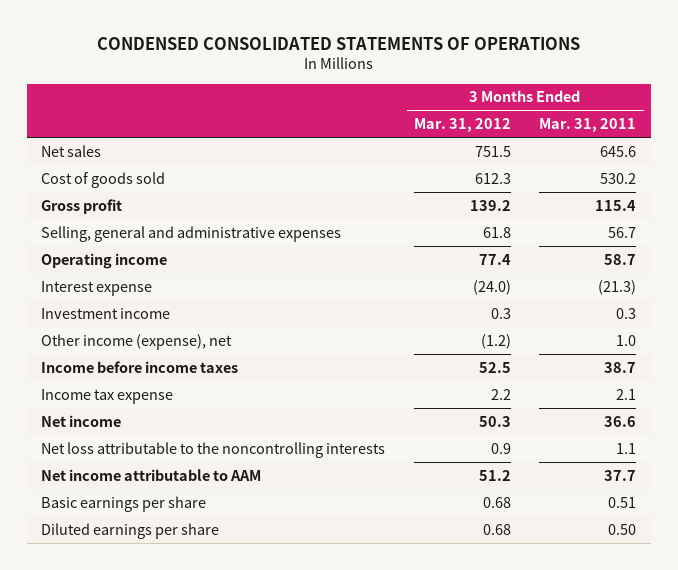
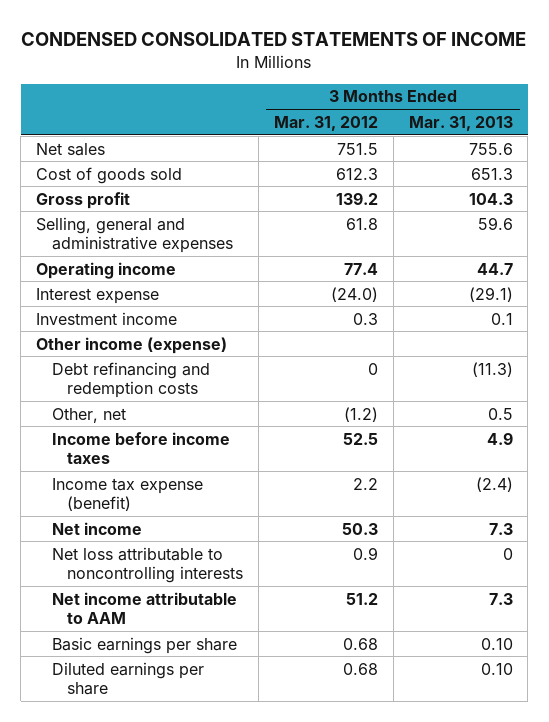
- CONDENSED CONSOLIDATED STATEMENTS OF OPERATIONS
+ CONDENSED CONSOLIDATED STATEMENTS OF INCOME
- | 3 Months Ended Mar. 31, 2012 | 3 Months Ended Mar. 31, 2011
+ | 3 Months Ended Mar. 31, 2012 | 3 Months Ended Mar. 31, 2013
- Other income (expense), net | (1.2) | 1.0
+ Other income (expense)
+ Debt refinancing and redemption costs | 0 | (11.3)
+ Other, net | (1.2) | 0.5
- Income tax expense | 2.2 | 2.1
+ Income tax expense (benefit) | 2.2 | (2.4)
- Net loss attributable to the noncontrolling interests | 0.9 | 1.1
+ Net loss attributable to noncontrolling interests | 0.9 | 0

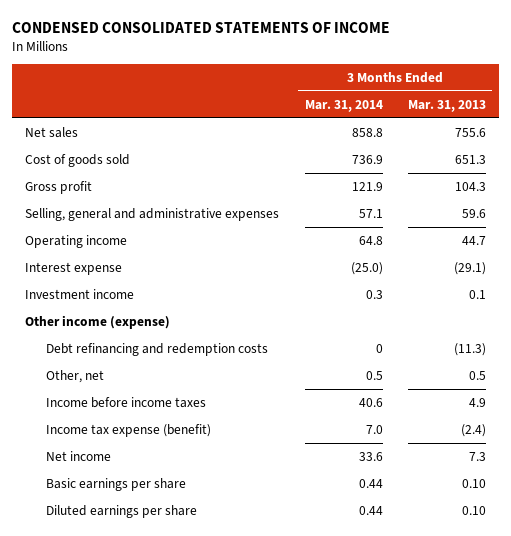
- | 3 Months Ended Mar. 31, 2012 | 3 Months Ended Mar. 31, 2013
+ | 3 Months Ended Mar. 31, 2014 | 3 Months Ended Mar. 31, 2013
- Net loss attributable to noncontrolling interests | 0.9 | 0
- Net income attributable to AAM | 51.2 | 7.3

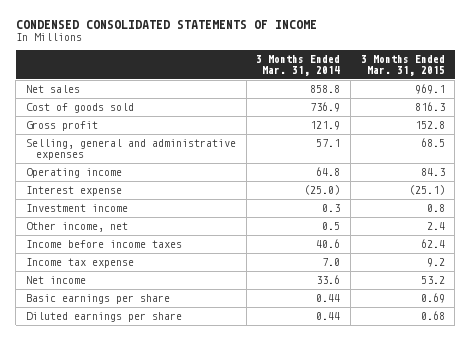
- | 3 Months Ended Mar. 31, 2014 | 3 Months Ended Mar. 31, 2013
+ | 3 Months Ended Mar. 31, 2014 | 3 Months Ended Mar. 31, 2015
- Other income (expense)
- Debt refinancing and redemption costs | 0 | (11.3)
- Other, net | 0.5 | 0.5
+ Other income, net | 0.5 | 2.4
- Income tax expense (benefit) | 7.0 | (2.4)
+ Income tax expense | 7.0 | 9.2

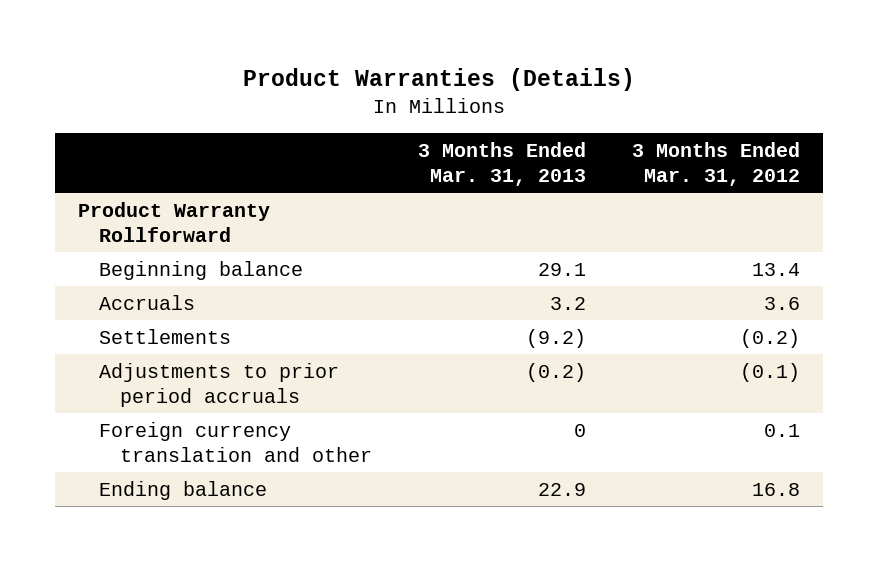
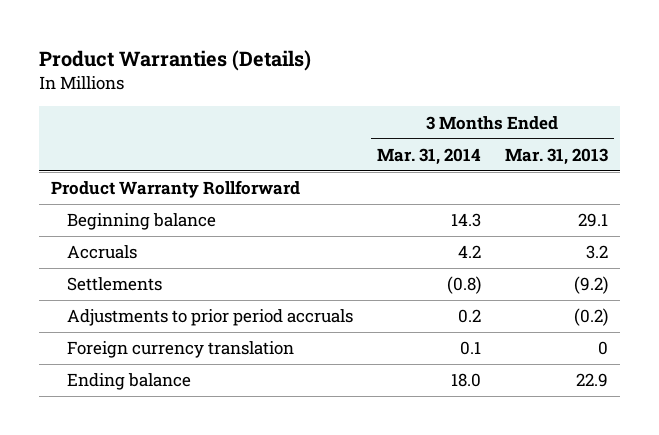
- | 3 Months Ended Mar. 31, 2013 | 3 Months Ended Mar. 31, 2012
+ | 3 Months Ended Mar. 31, 2014 | 3 Months Ended Mar. 31, 2013
- Foreign currency translation and other | 0 | 0.1
+ Foreign currency translation | 0.1 | 0

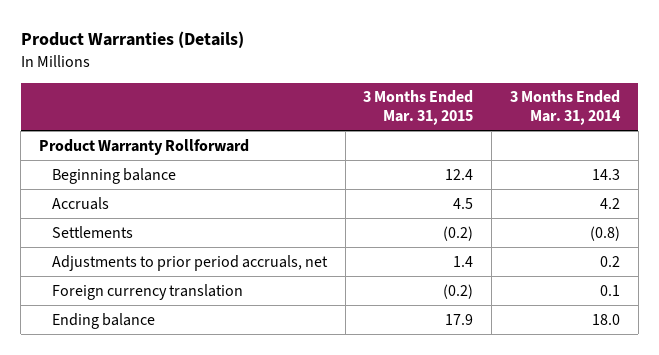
- | 3 Months Ended Mar. 31, 2014 | 3 Months Ended Mar. 31, 2013
+ | 3 Months Ended Mar. 31, 2015 | 3 Months Ended Mar. 31, 2014
- Adjustments to prior period accruals | 0.2 | (0.2)
+ Adjustments to prior period accruals, net | 1.4 | 0.2

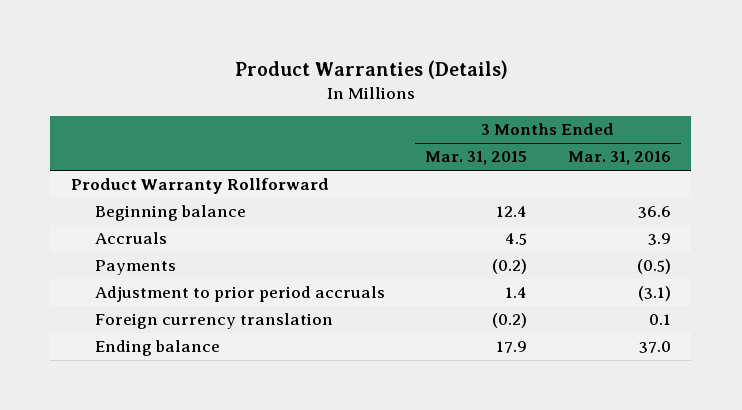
- | 3 Months Ended Mar. 31, 2015 | 3 Months Ended Mar. 31, 2014
+ | 3 Months Ended Mar. 31, 2015 | 3 Months Ended Mar. 31, 2016
- Settlements | (0.2) | (0.8)
- Adjustments to prior period accruals, net | 1.4 | 0.2
+ Payments | (0.2) | (0.5)
+ Adjustment to prior period accruals | 1.4 | (3.1)

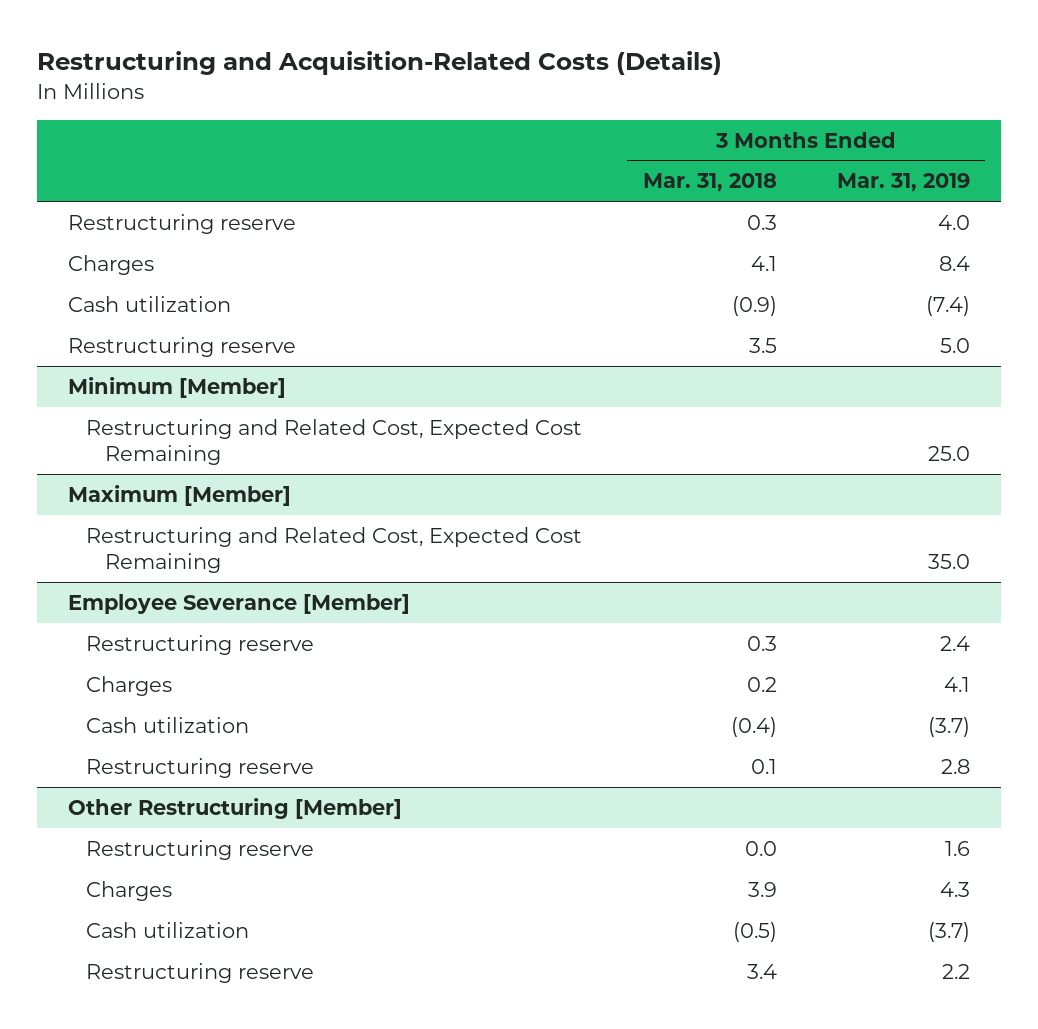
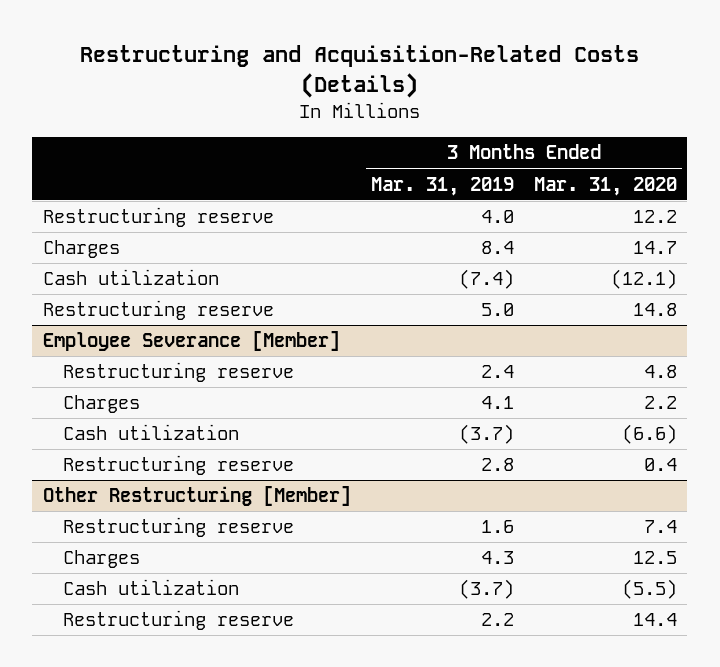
- | 3 Months Ended Mar. 31, 2018 | 3 Months Ended Mar. 31, 2019
+ | 3 Months Ended Mar. 31, 2019 | 3 Months Ended Mar. 31, 2020
- Minimum [Member]
- Restructuring and Related Cost, Expected Cost Remaining | | 25.0
- Maximum [Member]
- Restructuring and Related Cost, Expected Cost Remaining | | 35.0

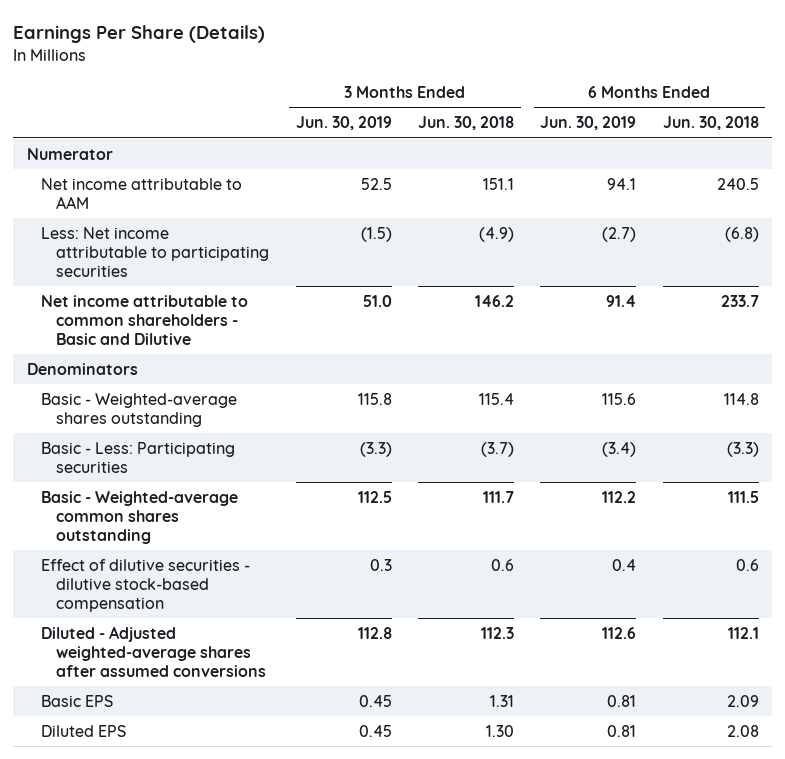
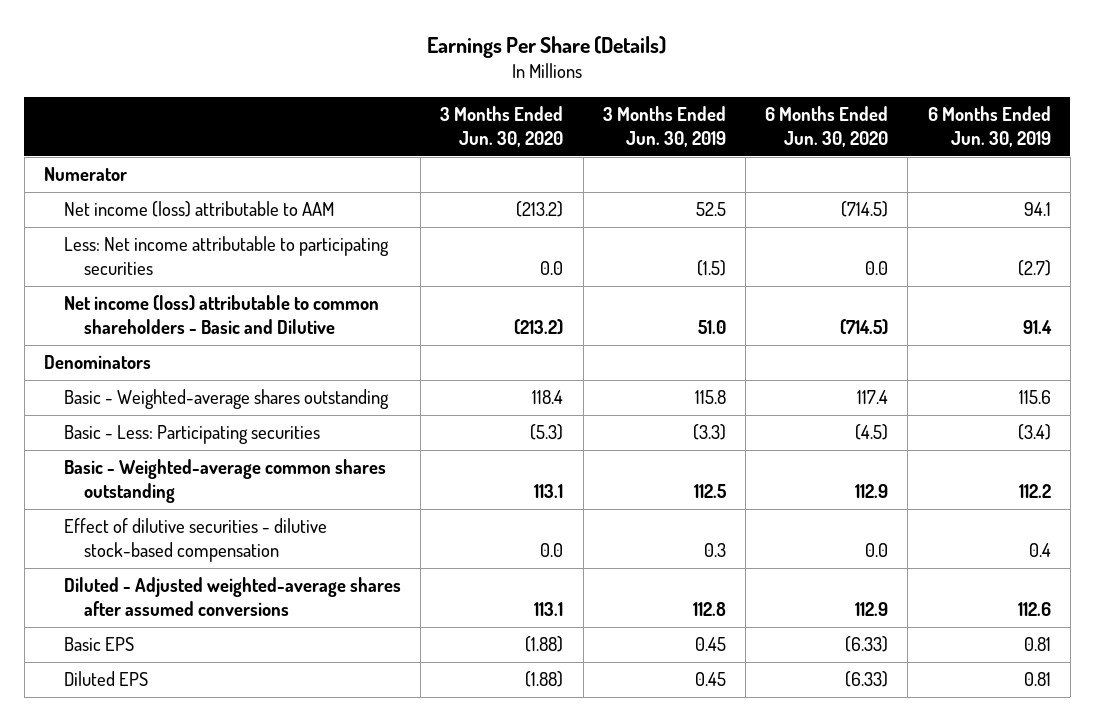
- | 3 Months Ended Jun. 30, 2019 | 3 Months Ended Jun. 30, 2018 | 6 Months Ended Jun. 30, 2019 | 6 Months Ended Jun. 30, 2018
+ | 3 Months Ended Jun. 30, 2020 | 3 Months Ended Jun. 30, 2019 | 6 Months Ended Jun. 30, 2020 | 6 Months Ended Jun. 30, 2019
- Net income attributable to AAM | 52.5 | 151.1 | 94.1 | 240.5
+ Net income (loss) attributable to AAM | (213.2) | 52.5 | (714.5) | 94.1
- Net income attributable to common shareholders - Basic and Dilutive | 51.0 | 146.2 | 91.4 | 233.7
+ Net income (loss) attributable to common shareholders - Basic and Dilutive | (213.2) | 51.0 | (714.5) | 91.4

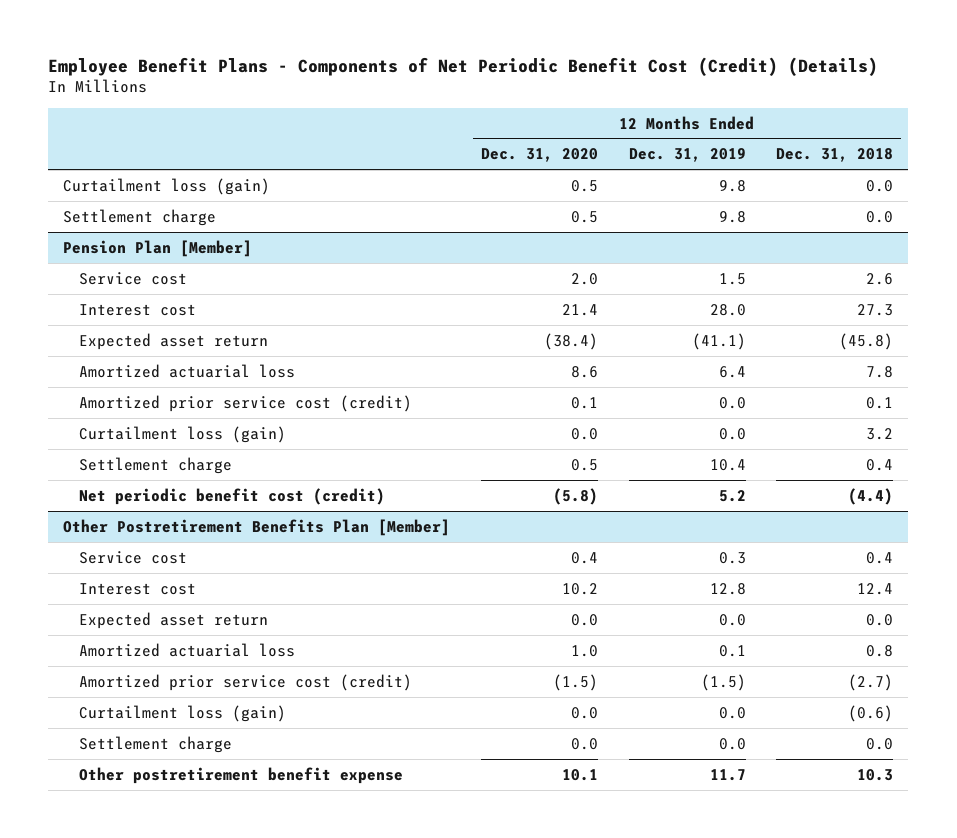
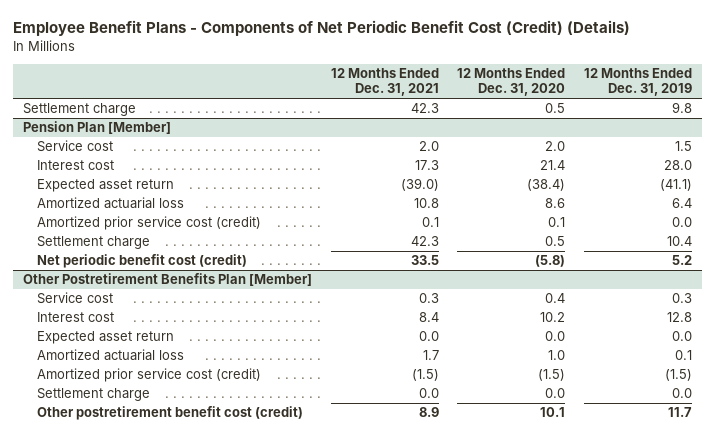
- | 12 Months Ended Dec. 31, 2020 | 12 Months Ended Dec. 31, 2019 | 12 Months Ended Dec. 31, 2018
+ | 12 Months Ended Dec. 31, 2021 | 12 Months Ended Dec. 31, 2020 | 12 Months Ended Dec. 31, 2019
- Curtailment loss (gain) | 0.5 | 9.8 | 0.0
@ Pension Plan [Member]
- Curtailment loss (gain) | 0.0 | 0.0 | 3.2
@ Other Postretirement Benefits Plan [Member]
- Curtailment loss (gain) | 0.0 | 0.0 | (0.6)
- Other postretirement benefit expense | 10.1 | 11.7 | 10.3
+ Other postretirement benefit cost (credit) | 8.9 | 10.1 | 11.7

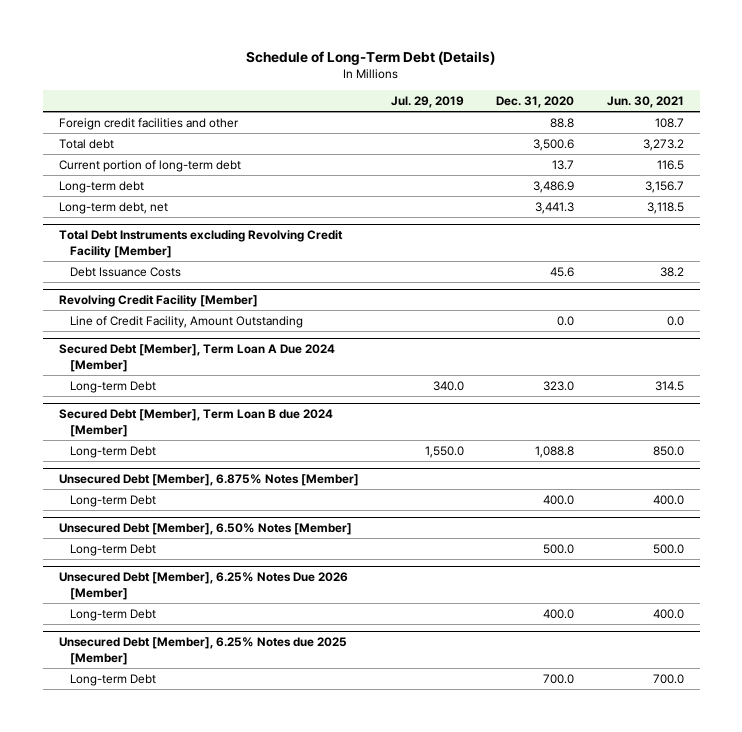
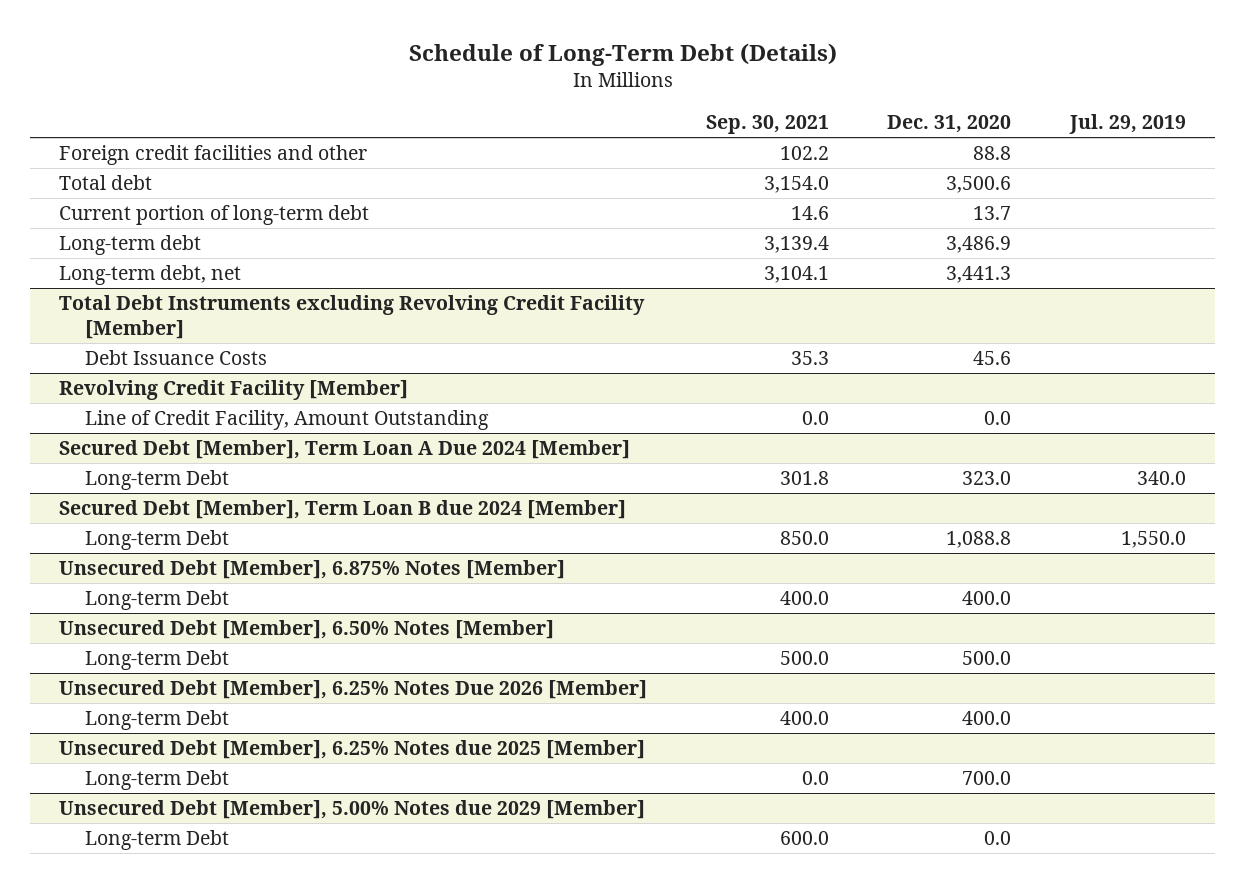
- | Jul. 29, 2019 | Dec. 31, 2020 | Jun. 30, 2021
+ | Sep. 30, 2021 | Dec. 31, 2020 | Jul. 29, 2019
+ Unsecured Debt [Member], 5.00% Notes due 2029 [Member]
+ Long-term Debt | 600.0 | 0.0 |

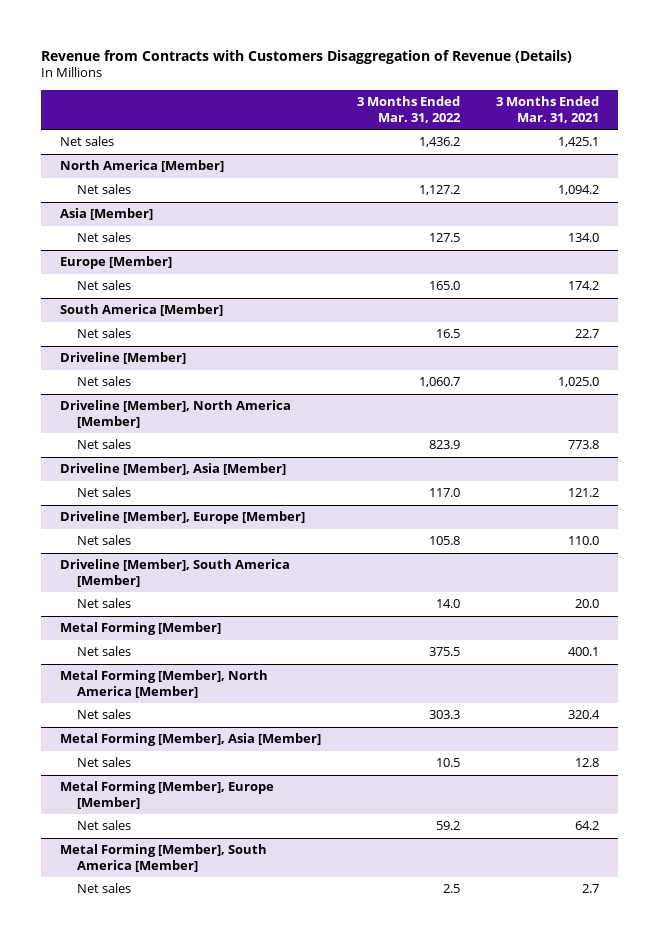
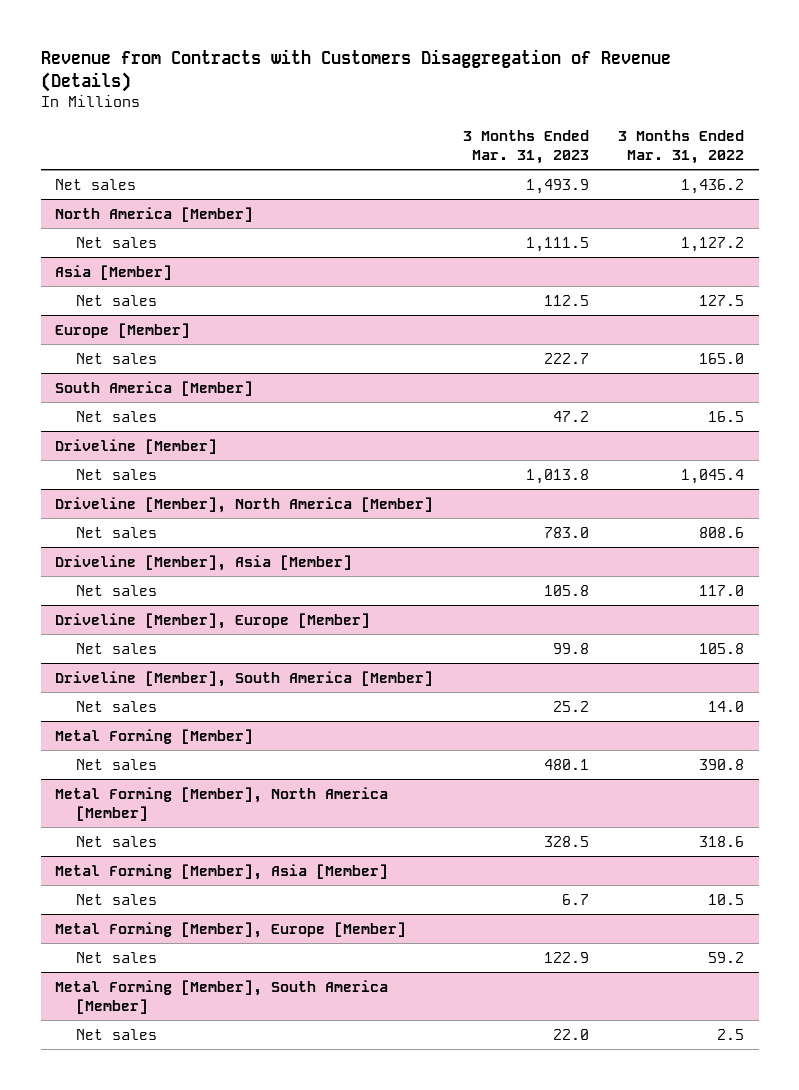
- | 3 Months Ended Mar. 31, 2022 | 3 Months Ended Mar. 31, 2021
+ | 3 Months Ended Mar. 31, 2023 | 3 Months Ended Mar. 31, 2022
@ Driveline [Member]
- Net sales | 1,060.7 | 1,025.0
+ Net sales | 1,013.8 | 1,045.4
@ Driveline [Member], North America [Member]
- Net sales | 823.9 | 773.8
+ Net sales | 783.0 | 808.6
@ Metal Forming [Member]
- Net sales | 375.5 | 400.1
+ Net sales | 480.1 | 390.8
@ Metal Forming [Member], North America [Member]
- Net sales | 303.3 | 320.4
+ Net sales | 328.5 | 318.6

